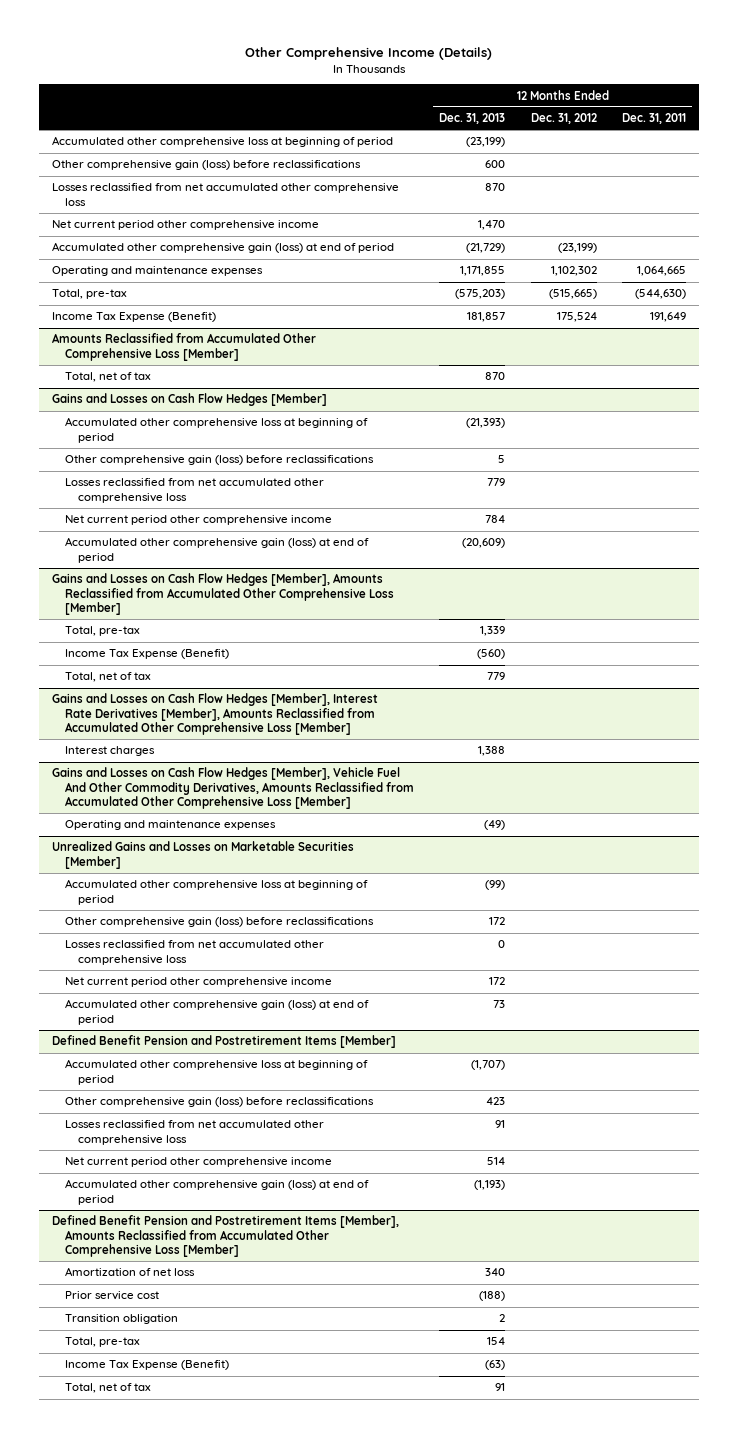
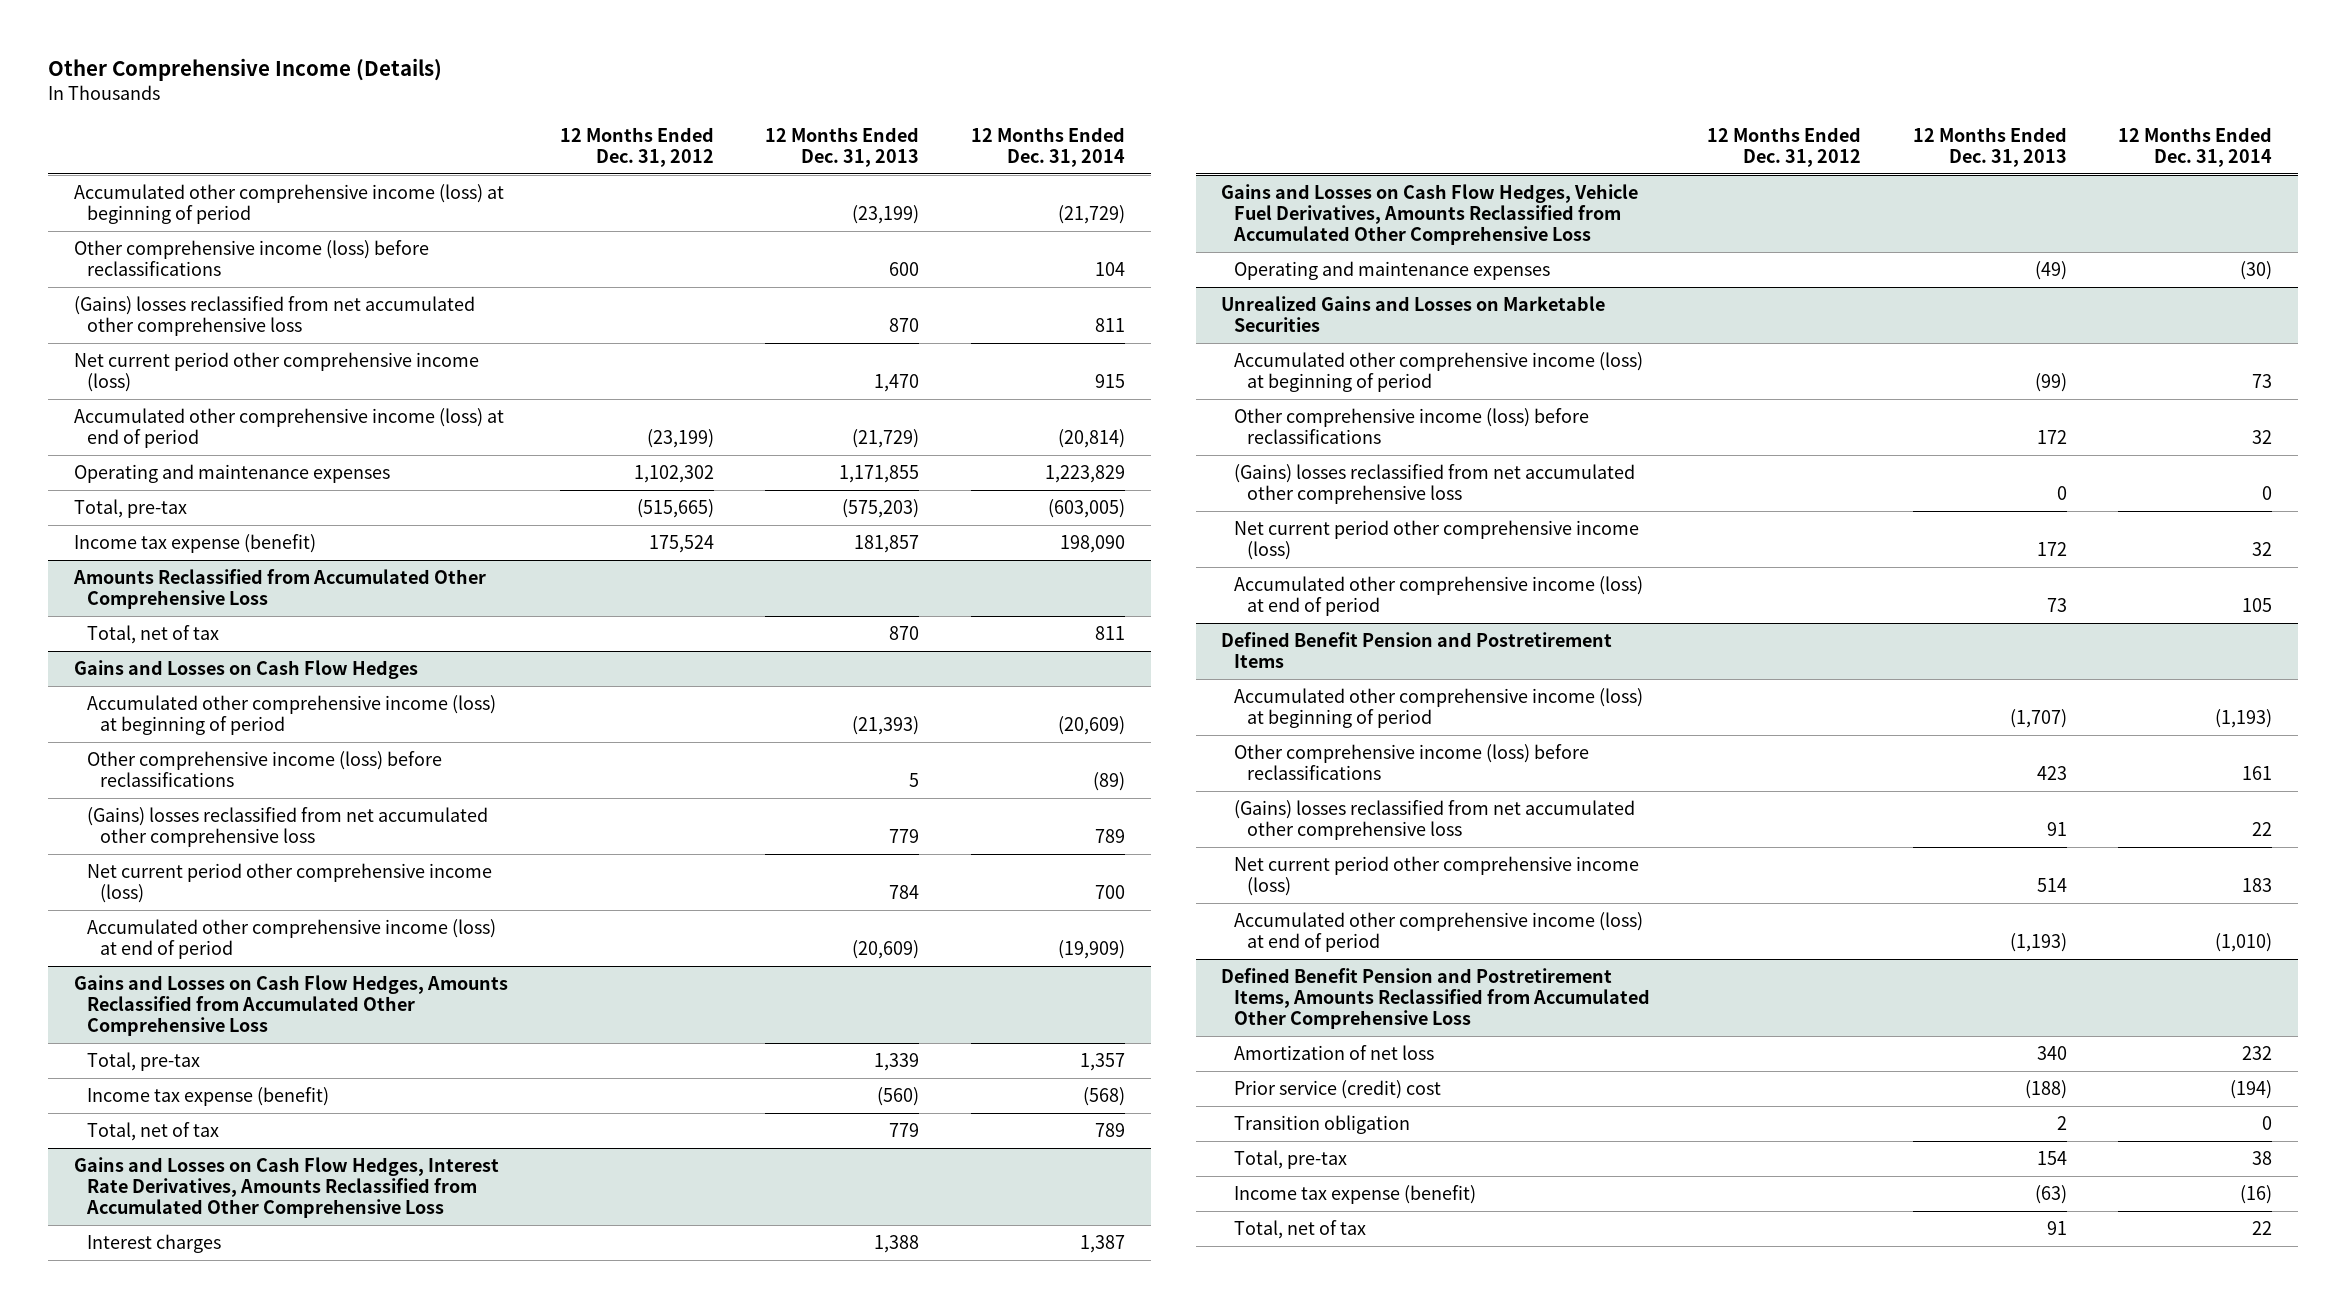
- | 12 Months Ended Dec. 31, 2013 | 12 Months Ended Dec. 31, 2012 | 12 Months Ended Dec. 31, 2011
+ | 12 Months Ended Dec. 31, 2012 | 12 Months Ended Dec. 31, 2013 | 12 Months Ended Dec. 31, 2014
- Accumulated other comprehensive loss at beginning of period | (23,199) | |
- Other comprehensive gain (loss) before reclassifications | 600 | |
- Losses reclassified from net accumulated other comprehensive loss | 870 | |
- Net current period other comprehensive income | 1,470 | |
- Accumulated other comprehensive gain (loss) at end of period | (21,729) | (23,199) |
+ Accumulated other comprehensive income (loss) at beginning of period | | (23,199) | (21,729)
+ Other comprehensive income (loss) before reclassifications | | 600 | 104
+ (Gains) losses reclassified from net accumulated other comprehensive loss | | 870 | 811
+ Net current period other comprehensive income (loss) | | 1,470 | 915
+ Accumulated other comprehensive income (loss) at end of period | (23,199) | (21,729) | (20,814)
- Income Tax Expense (Benefit) | 181,857 | 175,524 | 191,649
- Amounts Reclassified from Accumulated Other Comprehensive Loss [Member]
+ Income tax expense (benefit) | 175,524 | 181,857 | 198,090
+ Amounts Reclassified from Accumulated Other Comprehensive Loss
- Gains and Losses on Cash Flow Hedges [Member]
- Accumulated other comprehensive loss at beginning of period | (21,393) | |
- Other comprehensive gain (loss) before reclassifications | 5 | |
- Losses reclassified from net accumulated other comprehensive loss | 779 | |
- Net current period other comprehensive income | 784 | |
- Accumulated other comprehensive gain (loss) at end of period | (20,609) | |
- Gains and Losses on Cash Flow Hedges [Member], Amounts Reclassified from Accumulated Other Comprehensive Loss [Member]
+ Gains and Losses on Cash Flow Hedges
+ Accumulated other comprehensive income (loss) at beginning of period | | (21,393) | (20,609)
+ Other comprehensive income (loss) before reclassifications | | 5 | (89)
+ (Gains) losses reclassified from net accumulated other comprehensive loss | | 779 | 789
+ Net current period other comprehensive income (loss) | | 784 | 700
+ Accumulated other comprehensive income (loss) at end of period | | (20,609) | (19,909)
+ Gains and Losses on Cash Flow Hedges, Amounts Reclassified from Accumulated Other Comprehensive Loss
- Income Tax Expense (Benefit) | (560) | |
+ Income tax expense (benefit) | | (560) | (568)
- Gains and Losses on Cash Flow Hedges [Member], Interest Rate Derivatives [Member], Amounts Reclassified from Accumulated Other Comprehensive Loss [Member]
+ Gains and Losses on Cash Flow Hedges, Interest Rate Derivatives, Amounts Reclassified from Accumulated Other Comprehensive Loss
- Gains and Losses on Cash Flow Hedges [Member], Vehicle Fuel And Other Commodity Derivatives, Amounts Reclassified from Accumulated Other Comprehensive Loss [Member]
+ Gains and Losses on Cash Flow Hedges, Vehicle Fuel Derivatives, Amounts Reclassified from Accumulated Other Comprehensive Loss
- Unrealized Gains and Losses on Marketable Securities [Member]
- Accumulated other comprehensive loss at beginning of period | (99) | |
- Other comprehensive gain (loss) before reclassifications | 172 | |
- Losses reclassified from net accumulated other comprehensive loss | 0 | |
- Net current period other comprehensive income | 172 | |
- Accumulated other comprehensive gain (loss) at end of period | 73 | |
- Defined Benefit Pension and Postretirement Items [Member]
- Accumulated other comprehensive loss at beginning of period | (1,707) | |
- Other comprehensive gain (loss) before reclassifications | 423 | |
- Losses reclassified from net accumulated other comprehensive loss | 91 | |
- Net current period other comprehensive income | 514 | |
- Accumulated other comprehensive gain (loss) at end of period | (1,193) | |
- Defined Benefit Pension and Postretirement Items [Member], Amounts Reclassified from Accumulated Other Comprehensive Loss [Member]
+ Unrealized Gains and Losses on Marketable Securities
+ Accumulated other comprehensive income (loss) at beginning of period | | (99) | 73
+ Other comprehensive income (loss) before reclassifications | | 172 | 32
+ (Gains) losses reclassified from net accumulated other comprehensive loss | | 0 | 0
+ Net current period other comprehensive income (loss) | | 172 | 32
+ Accumulated other comprehensive income (loss) at end of period | | 73 | 105
+ Defined Benefit Pension and Postretirement Items
+ Accumulated other comprehensive income (loss) at beginning of period | | (1,707) | (1,193)
+ Other comprehensive income (loss) before reclassifications | | 423 | 161
+ (Gains) losses reclassified from net accumulated other comprehensive loss | | 91 | 22
+ Net current period other comprehensive income (loss) | | 514 | 183
+ Accumulated other comprehensive income (loss) at end of period | | (1,193) | (1,010)
+ Defined Benefit Pension and Postretirement Items, Amounts Reclassified from Accumulated Other Comprehensive Loss
- Prior service cost | (188) | |
+ Prior service (credit) cost | | (188) | (194)
- Income Tax Expense (Benefit) | (63) | |
+ Income tax expense (benefit) | | (63) | (16)

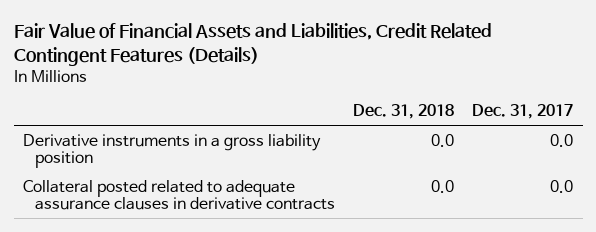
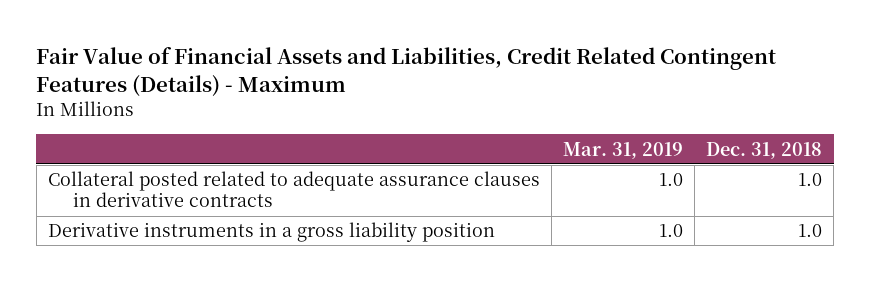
- Fair Value of Financial Assets and Liabilities, Credit Related Contingent Features (Details)
+ Fair Value of Financial Assets and Liabilities, Credit Related Contingent Features (Details) - Maximum
- | Dec. 31, 2018 | Dec. 31, 2017
+ | Mar. 31, 2019 | Dec. 31, 2018
- Derivative instruments in a gross liability position | 0.0 | 0.0
- Collateral posted related to adequate assurance clauses in derivative contracts | 0.0 | 0.0
+ Collateral posted related to adequate assurance clauses in derivative contracts | 1.0 | 1.0
+ Derivative instruments in a gross liability position | 1.0 | 1.0

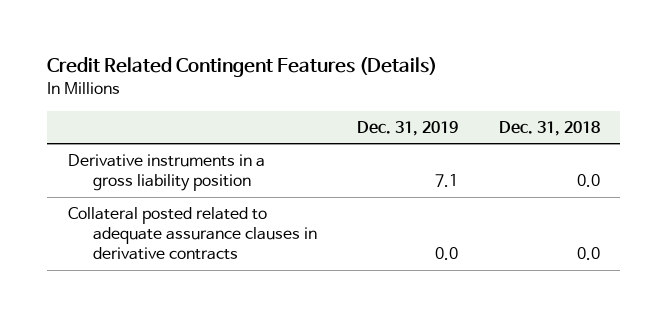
- Fair Value of Financial Assets and Liabilities, Credit Related Contingent Features (Details) - Maximum
+ Credit Related Contingent Features (Details)
- | Mar. 31, 2019 | Dec. 31, 2018
+ | Dec. 31, 2019 | Dec. 31, 2018
- Collateral posted related to adequate assurance clauses in derivative contracts | 1.0 | 1.0
- Derivative instruments in a gross liability position | 1.0 | 1.0
+ Derivative instruments in a gross liability position | 7.1 | 0.0
+ Collateral posted related to adequate assurance clauses in derivative contracts | 0.0 | 0.0

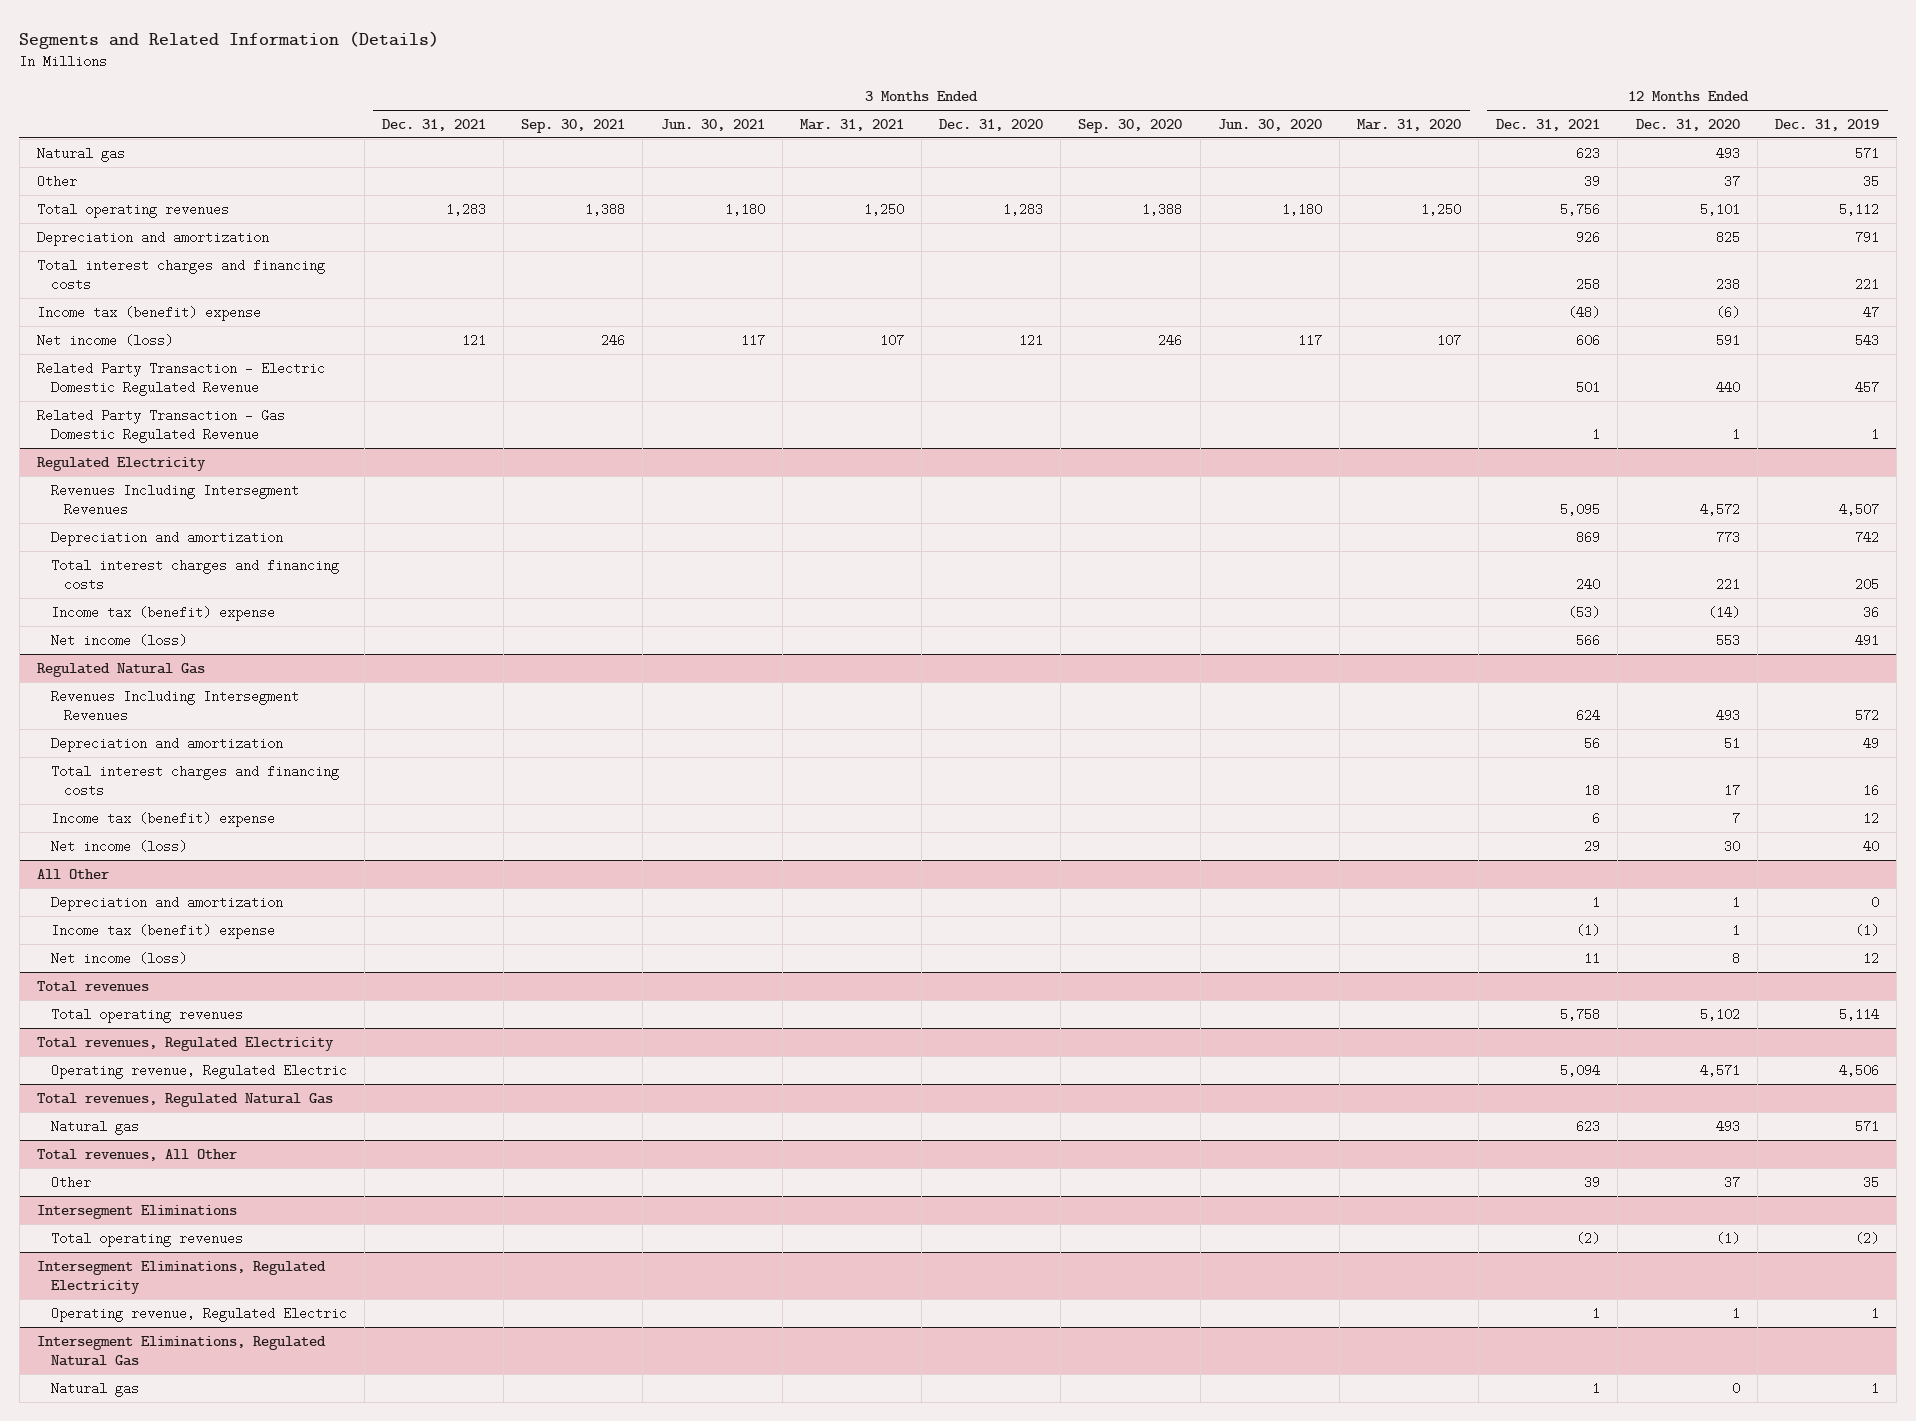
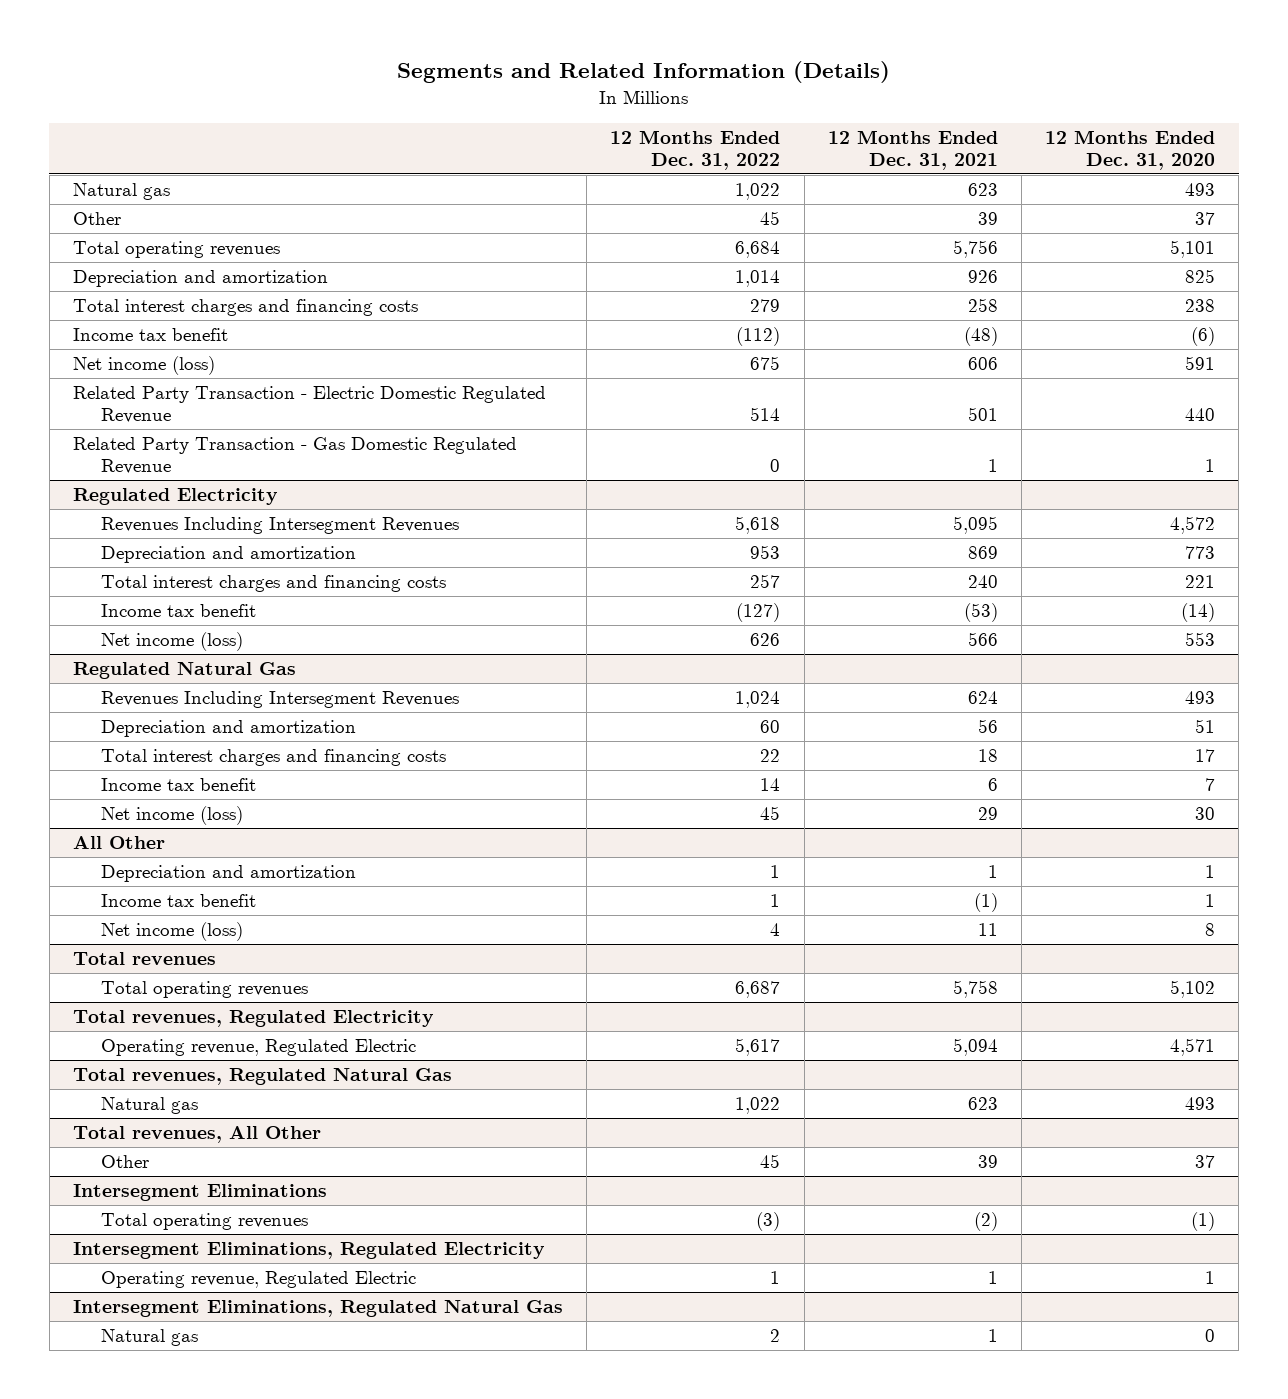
- | 3 Months Ended Dec. 31, 2021 | 3 Months Ended Sep. 30, 2021 | 3 Months Ended Jun. 30, 2021 | 3 Months Ended Mar. 31, 2021 | 3 Months Ended Dec. 31, 2020 | 3 Months Ended Sep. 30, 2020 | 3 Months Ended Jun. 30, 2020 | 3 Months Ended Mar. 31, 2020 | 12 Months Ended Dec. 31, 2021 | 12 Months Ended Dec. 31, 2020 | 12 Months Ended Dec. 31, 2019
+ | 12 Months Ended Dec. 31, 2022 | 12 Months Ended Dec. 31, 2021 | 12 Months Ended Dec. 31, 2020
- Income tax (benefit) expense | | | | | | | | | (48) | (6) | 47
+ Income tax benefit | (112) | (48) | (6)
@ Regulated Electricity
- Income tax (benefit) expense | | | | | | | | | (53) | (14) | 36
+ Income tax benefit | (127) | (53) | (14)
@ Regulated Natural Gas
- Income tax (benefit) expense | | | | | | | | | 6 | 7 | 12
+ Income tax benefit | 14 | 6 | 7
@ All Other
- Income tax (benefit) expense | | | | | | | | | (1) | 1 | (1)
+ Income tax benefit | 1 | (1) | 1

